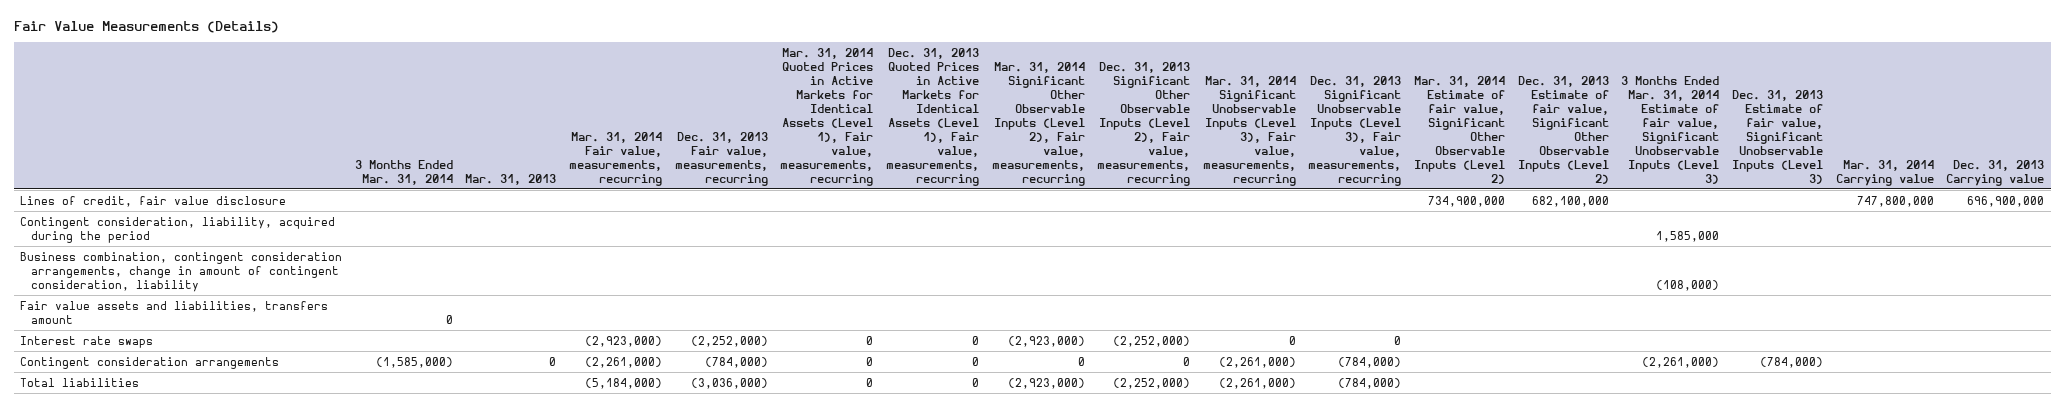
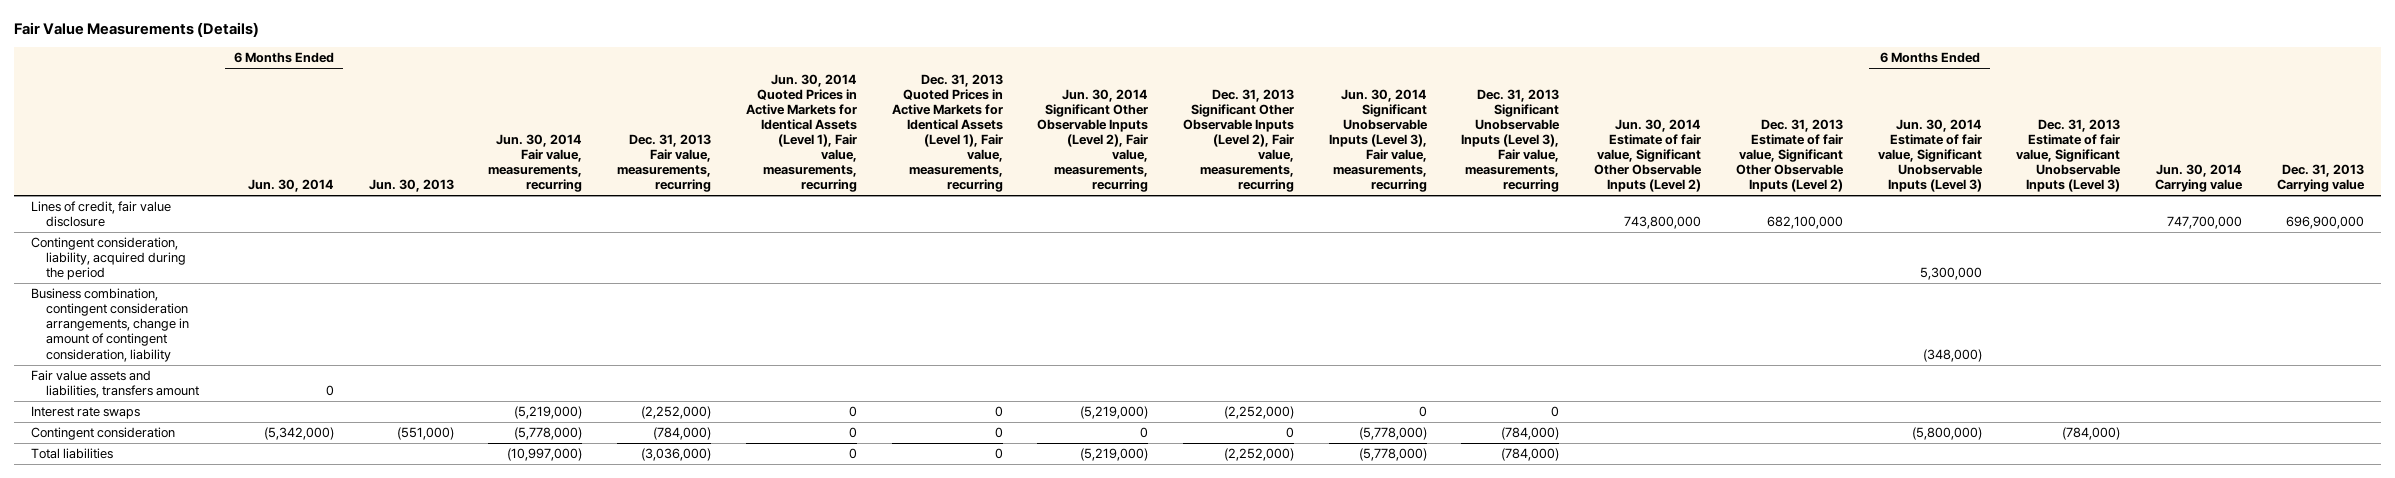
- | 3 Months Ended Mar. 31, 2014 | Mar. 31, 2013 | Mar. 31, 2014 Fair value, measurements, recurring | Dec. 31, 2013 Fair value, measurements, recurring | Mar. 31, 2014 Quoted Prices in Active Markets for Identical Assets (Level 1), Fair value, measurements, recurring | Dec. 31, 2013 Quoted Prices in Active Markets for Identical Assets (Level 1), Fair value, measurements, recurring | Mar. 31, 2014 Significant Other Observable Inputs (Level 2), Fair value, measurements, recurring | Dec. 31, 2013 Significant Other Observable Inputs (Level 2), Fair value, measurements, recurring | Mar. 31, 2014 Significant Unobservable Inputs (Level 3), Fair value, measurements, recurring | Dec. 31, 2013 Significant Unobservable Inputs (Level 3), Fair value, measurements, recurring | Mar. 31, 2014 Estimate of fair value, Significant Other Observable Inputs (Level 2) | Dec. 31, 2013 Estimate of fair value, Significant Other Observable Inputs (Level 2) | 3 Months Ended Mar. 31, 2014 Estimate of fair value, Significant Unobservable Inputs (Level 3) | Dec. 31, 2013 Estimate of fair value, Significant Unobservable Inputs (Level 3) | Mar. 31, 2014 Carrying value | Dec. 31, 2013 Carrying value
+ | 6 Months Ended Jun. 30, 2014 | Jun. 30, 2013 | Jun. 30, 2014 Fair value, measurements, recurring | Dec. 31, 2013 Fair value, measurements, recurring | Jun. 30, 2014 Quoted Prices in Active Markets for Identical Assets (Level 1), Fair value, measurements, recurring | Dec. 31, 2013 Quoted Prices in Active Markets for Identical Assets (Level 1), Fair value, measurements, recurring | Jun. 30, 2014 Significant Other Observable Inputs (Level 2), Fair value, measurements, recurring | Dec. 31, 2013 Significant Other Observable Inputs (Level 2), Fair value, measurements, recurring | Jun. 30, 2014 Significant Unobservable Inputs (Level 3), Fair value, measurements, recurring | Dec. 31, 2013 Significant Unobservable Inputs (Level 3), Fair value, measurements, recurring | Jun. 30, 2014 Estimate of fair value, Significant Other Observable Inputs (Level 2) | Dec. 31, 2013 Estimate of fair value, Significant Other Observable Inputs (Level 2) | 6 Months Ended Jun. 30, 2014 Estimate of fair value, Significant Unobservable Inputs (Level 3) | Dec. 31, 2013 Estimate of fair value, Significant Unobservable Inputs (Level 3) | Jun. 30, 2014 Carrying value | Dec. 31, 2013 Carrying value
- Contingent consideration arrangements | (1,585,000) | 0 | (2,261,000) | (784,000) | 0 | 0 | 0 | 0 | (2,261,000) | (784,000) | | | (2,261,000) | (784,000) | |
+ Contingent consideration | (5,342,000) | (551,000) | (5,778,000) | (784,000) | 0 | 0 | 0 | 0 | (5,778,000) | (784,000) | | | (5,800,000) | (784,000) | |

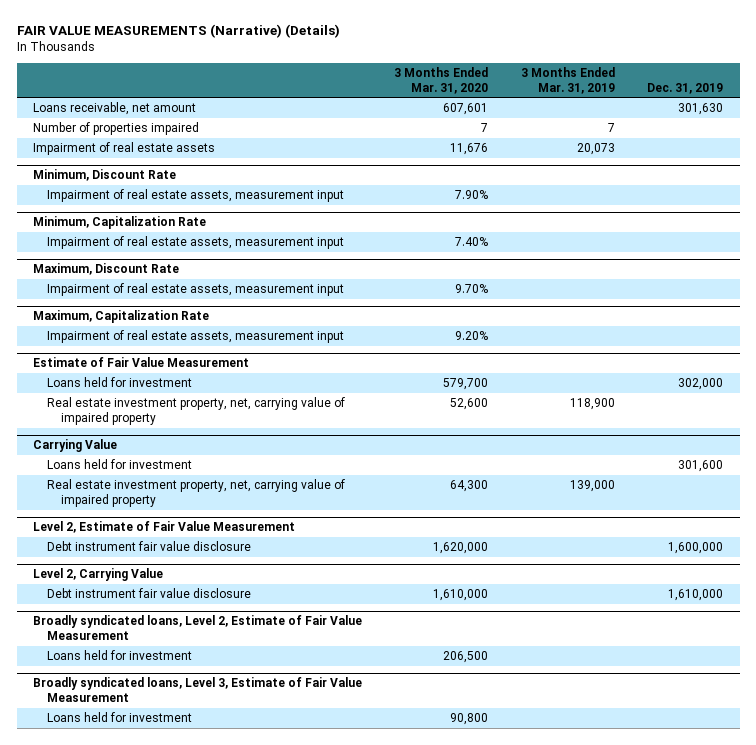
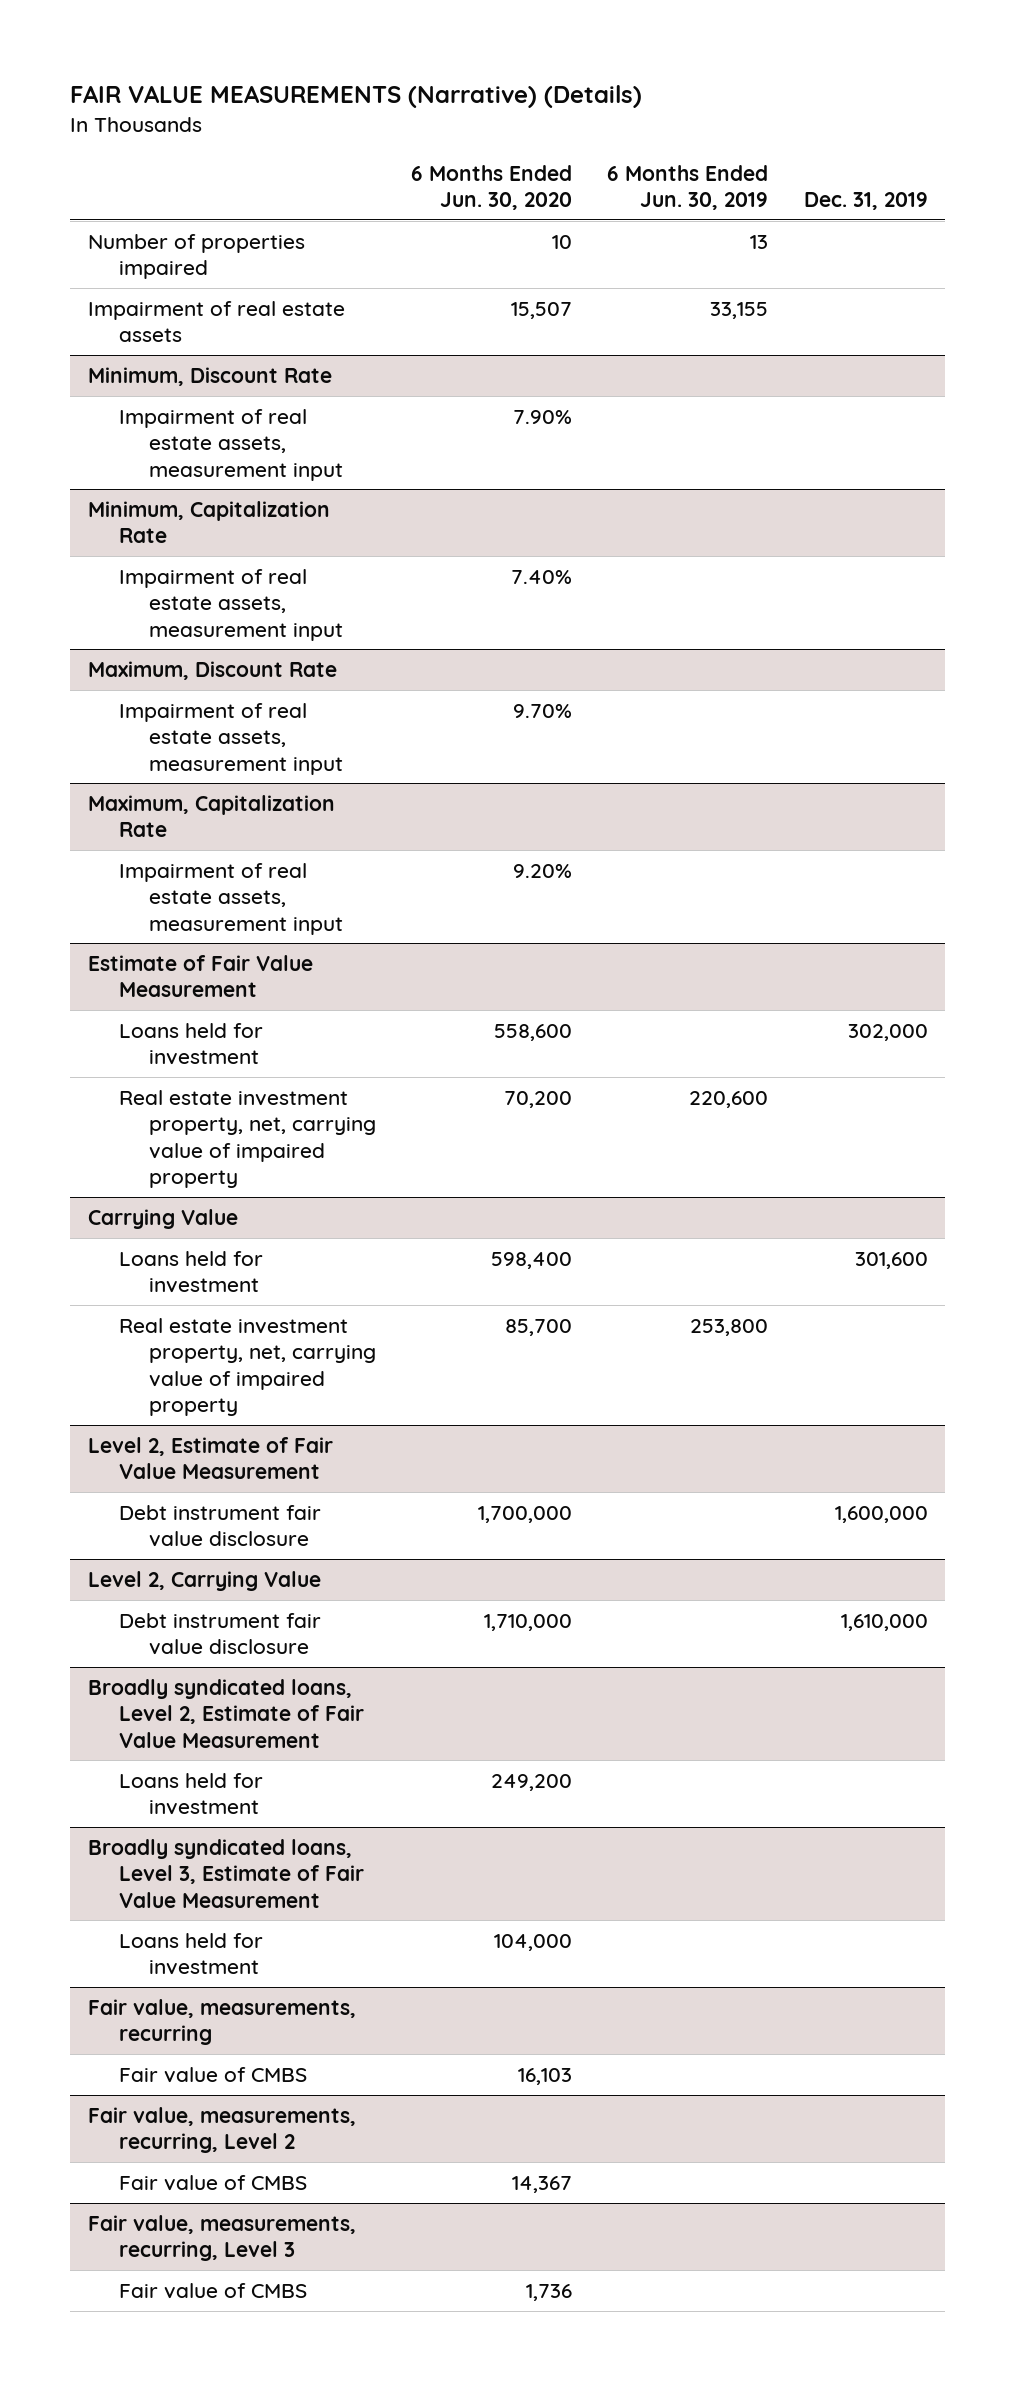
- | 3 Months Ended Mar. 31, 2020 | 3 Months Ended Mar. 31, 2019 | Dec. 31, 2019
+ | 6 Months Ended Jun. 30, 2020 | 6 Months Ended Jun. 30, 2019 | Dec. 31, 2019
- Loans receivable, net amount | 607,601 | | 301,630
+ Fair value, measurements, recurring
+ Fair value of CMBS | 16,103 | |
+ Fair value, measurements, recurring, Level 2
+ Fair value of CMBS | 14,367 | |
+ Fair value, measurements, recurring, Level 3
+ Fair value of CMBS | 1,736 | |

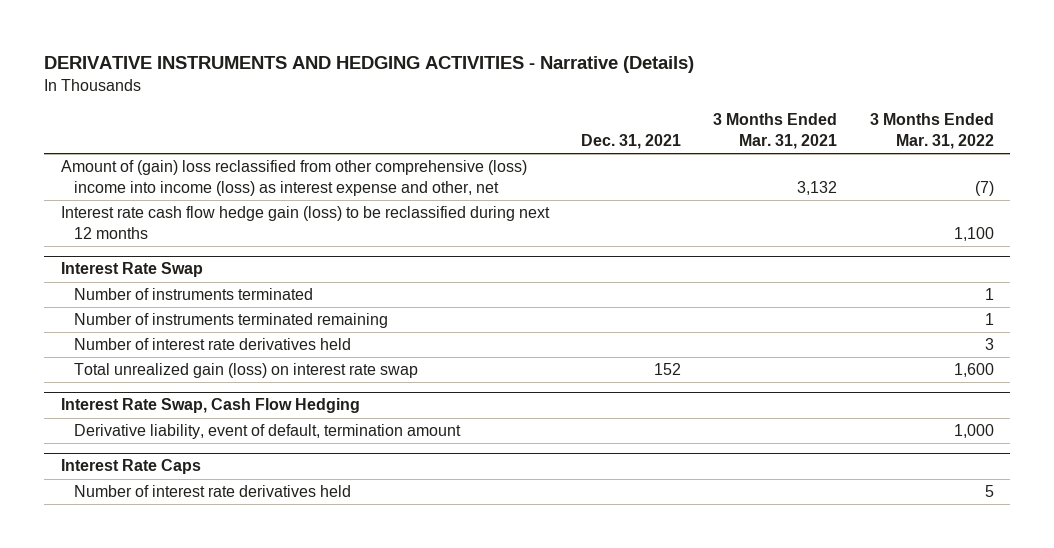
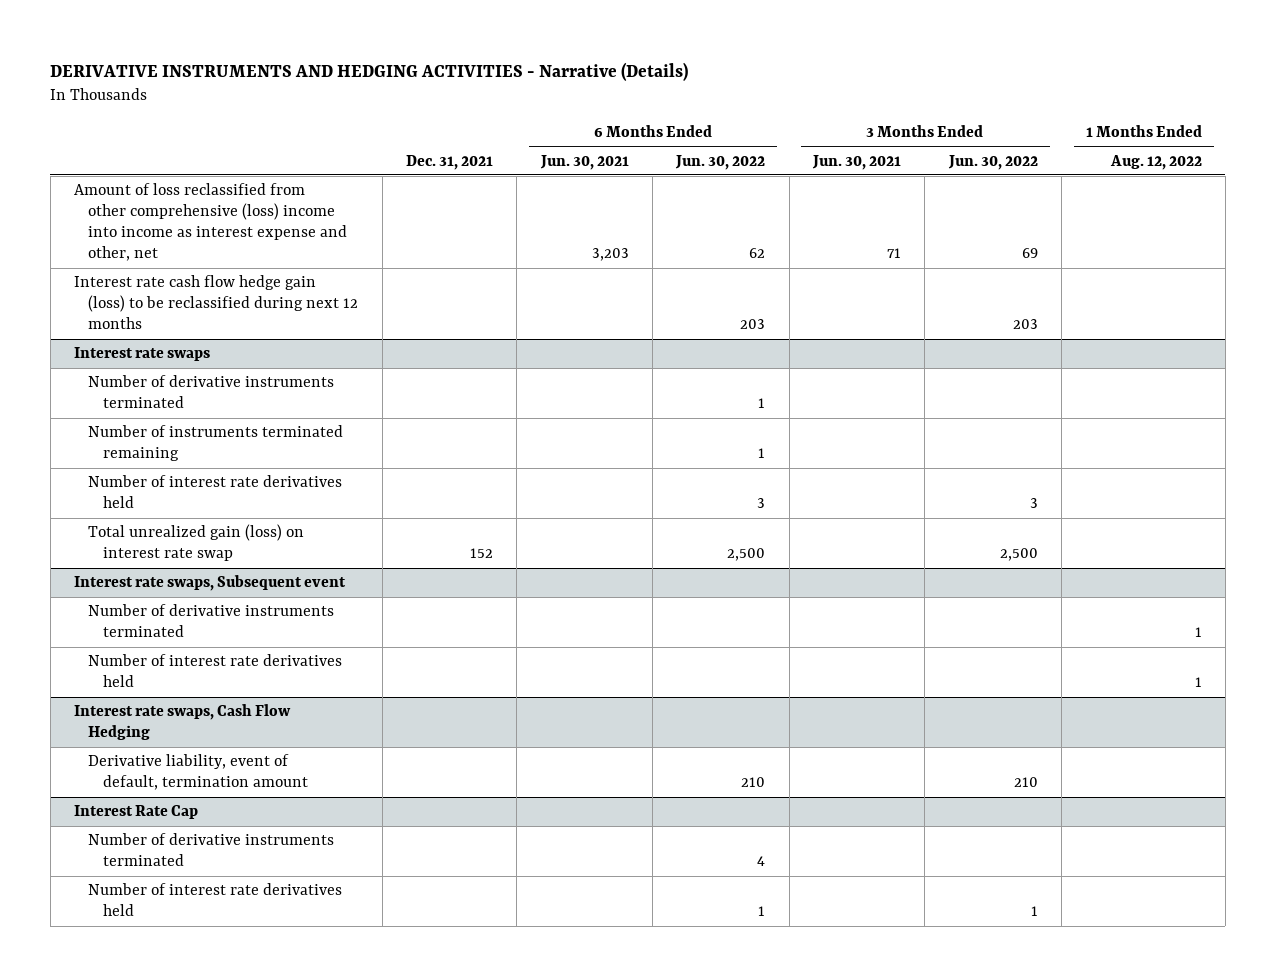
- | Dec. 31, 2021 | 3 Months Ended Mar. 31, 2021 | 3 Months Ended Mar. 31, 2022
+ | Dec. 31, 2021 | 6 Months Ended Jun. 30, 2021 | 6 Months Ended Jun. 30, 2022 | 3 Months Ended Jun. 30, 2021 | 3 Months Ended Jun. 30, 2022 | 1 Months Ended Aug. 12, 2022
- Amount of (gain) loss reclassified from other comprehensive (loss) income into income (loss) as interest expense and other, net | | 3,132 | (7)
+ Amount of loss reclassified from other comprehensive (loss) income into income as interest expense and other, net | | 3,203 | 62 | 71 | 69 |
- Interest Rate Swap
- Number of instruments terminated | | | 1
+ Interest rate swaps
+ Number of derivative instruments terminated | | | 1 | | |
- Interest Rate Swap, Cash Flow Hedging
+ Interest rate swaps, Subsequent event
+ Number of derivative instruments terminated | | | | | | 1
+ Number of interest rate derivatives held | | | | | | 1
+ Interest rate swaps, Cash Flow Hedging
- Interest Rate Caps
+ Interest Rate Cap
+ Number of derivative instruments terminated | | | 4 | | |

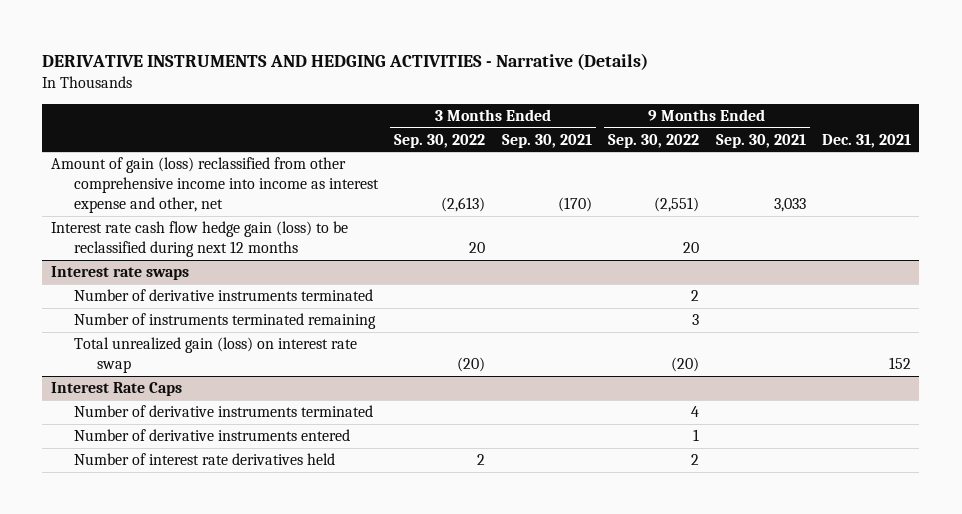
- | Dec. 31, 2021 | 6 Months Ended Jun. 30, 2021 | 6 Months Ended Jun. 30, 2022 | 3 Months Ended Jun. 30, 2021 | 3 Months Ended Jun. 30, 2022 | 1 Months Ended Aug. 12, 2022
+ | 3 Months Ended Sep. 30, 2022 | 3 Months Ended Sep. 30, 2021 | 9 Months Ended Sep. 30, 2022 | 9 Months Ended Sep. 30, 2021 | Dec. 31, 2021
- Amount of loss reclassified from other comprehensive (loss) income into income as interest expense and other, net | | 3,203 | 62 | 71 | 69 |
+ Amount of gain (loss) reclassified from other comprehensive income into income as interest expense and other, net | (2,613) | (170) | (2,551) | 3,033 |
@ Interest rate swaps
- Number of interest rate derivatives held | | | 3 | | 3 |
- Interest rate swaps, Subsequent event
- Number of derivative instruments terminated | | | | | | 1
- Number of interest rate derivatives held | | | | | | 1
- Interest rate swaps, Cash Flow Hedging
- Derivative liability, event of default, termination amount | | | 210 | | 210 |
- Interest Rate Cap
+ Interest Rate Caps
+ Number of derivative instruments entered | | | 1 | |

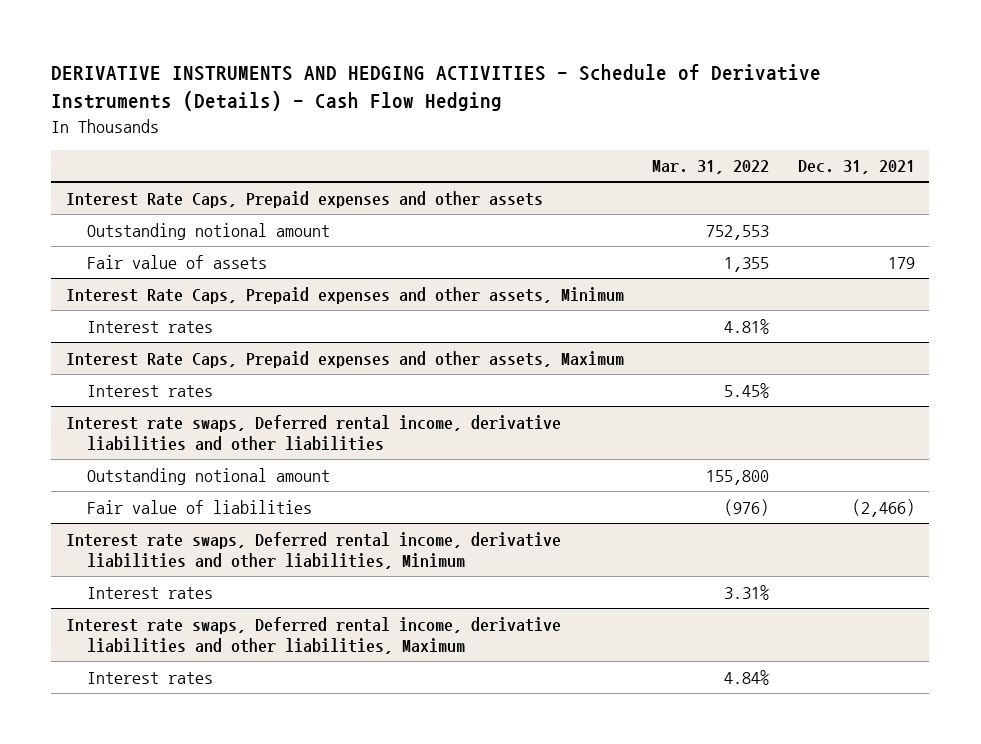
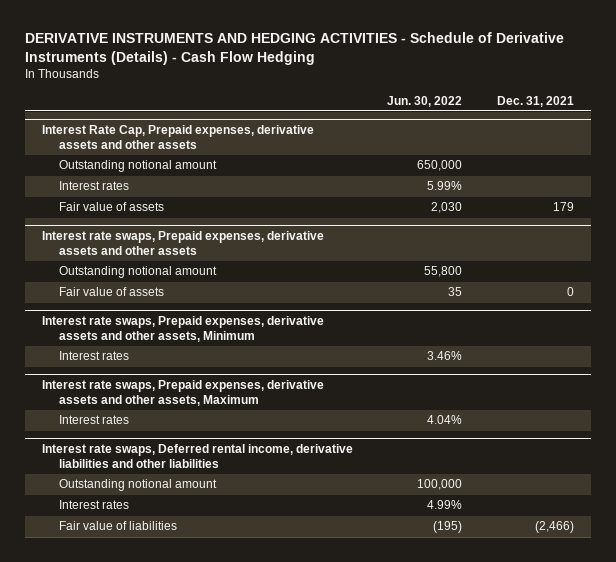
- | Mar. 31, 2022 | Dec. 31, 2021
+ | Jun. 30, 2022 | Dec. 31, 2021
- Interest Rate Caps, Prepaid expenses and other assets
+ Interest Rate Cap, Prepaid expenses, derivative assets and other assets
+ Interest rates | 5.99% |
- Interest Rate Caps, Prepaid expenses and other assets, Minimum
+ Interest rate swaps, Prepaid expenses, derivative assets and other assets
+ Outstanding notional amount | 55,800 |
+ Fair value of assets | 35 | 0
+ Interest rate swaps, Prepaid expenses, derivative assets and other assets, Minimum
- Interest Rate Caps, Prepaid expenses and other assets, Maximum
+ Interest rate swaps, Prepaid expenses, derivative assets and other assets, Maximum
@ Interest rate swaps, Deferred rental income, derivative liabilities and other liabilities
+ Interest rates | 4.99% |
- Interest rate swaps, Deferred rental income, derivative liabilities and other liabilities, Minimum
- Interest rates | 3.31% |
- Interest rate swaps, Deferred rental income, derivative liabilities and other liabilities, Maximum
- Interest rates | 4.84% |

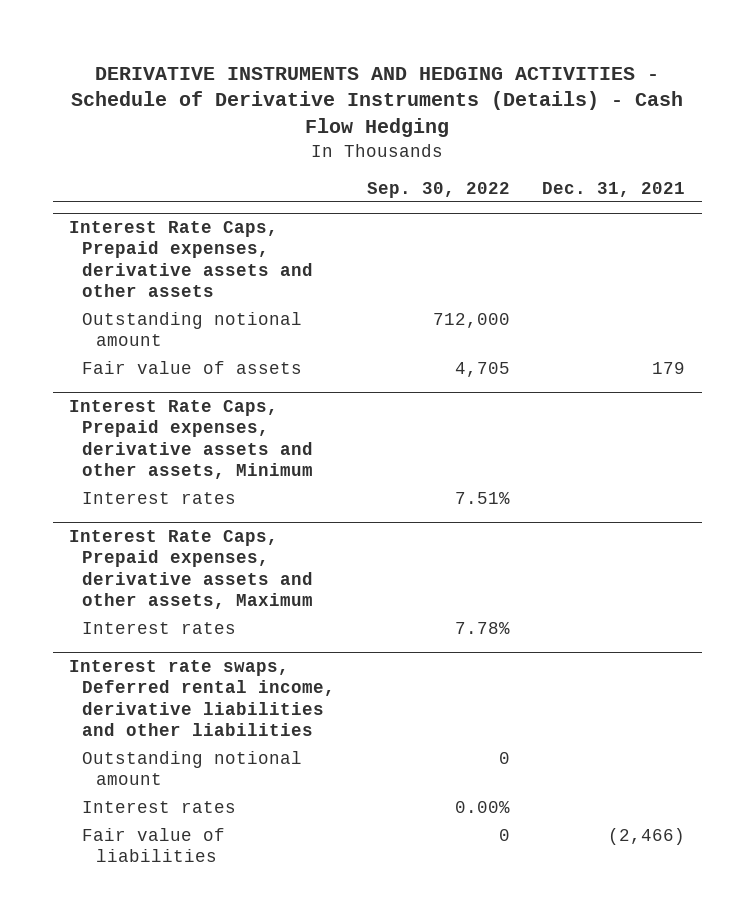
- | Jun. 30, 2022 | Dec. 31, 2021
+ | Sep. 30, 2022 | Dec. 31, 2021
- Interest Rate Cap, Prepaid expenses, derivative assets and other assets
+ Interest Rate Caps, Prepaid expenses, derivative assets and other assets
- Interest rates | 5.99% |
- Interest rate swaps, Prepaid expenses, derivative assets and other assets
- Outstanding notional amount | 55,800 |
- Fair value of assets | 35 | 0
- Interest rate swaps, Prepaid expenses, derivative assets and other assets, Minimum
+ Interest Rate Caps, Prepaid expenses, derivative assets and other assets, Minimum
- Interest rate swaps, Prepaid expenses, derivative assets and other assets, Maximum
+ Interest Rate Caps, Prepaid expenses, derivative assets and other assets, Maximum

